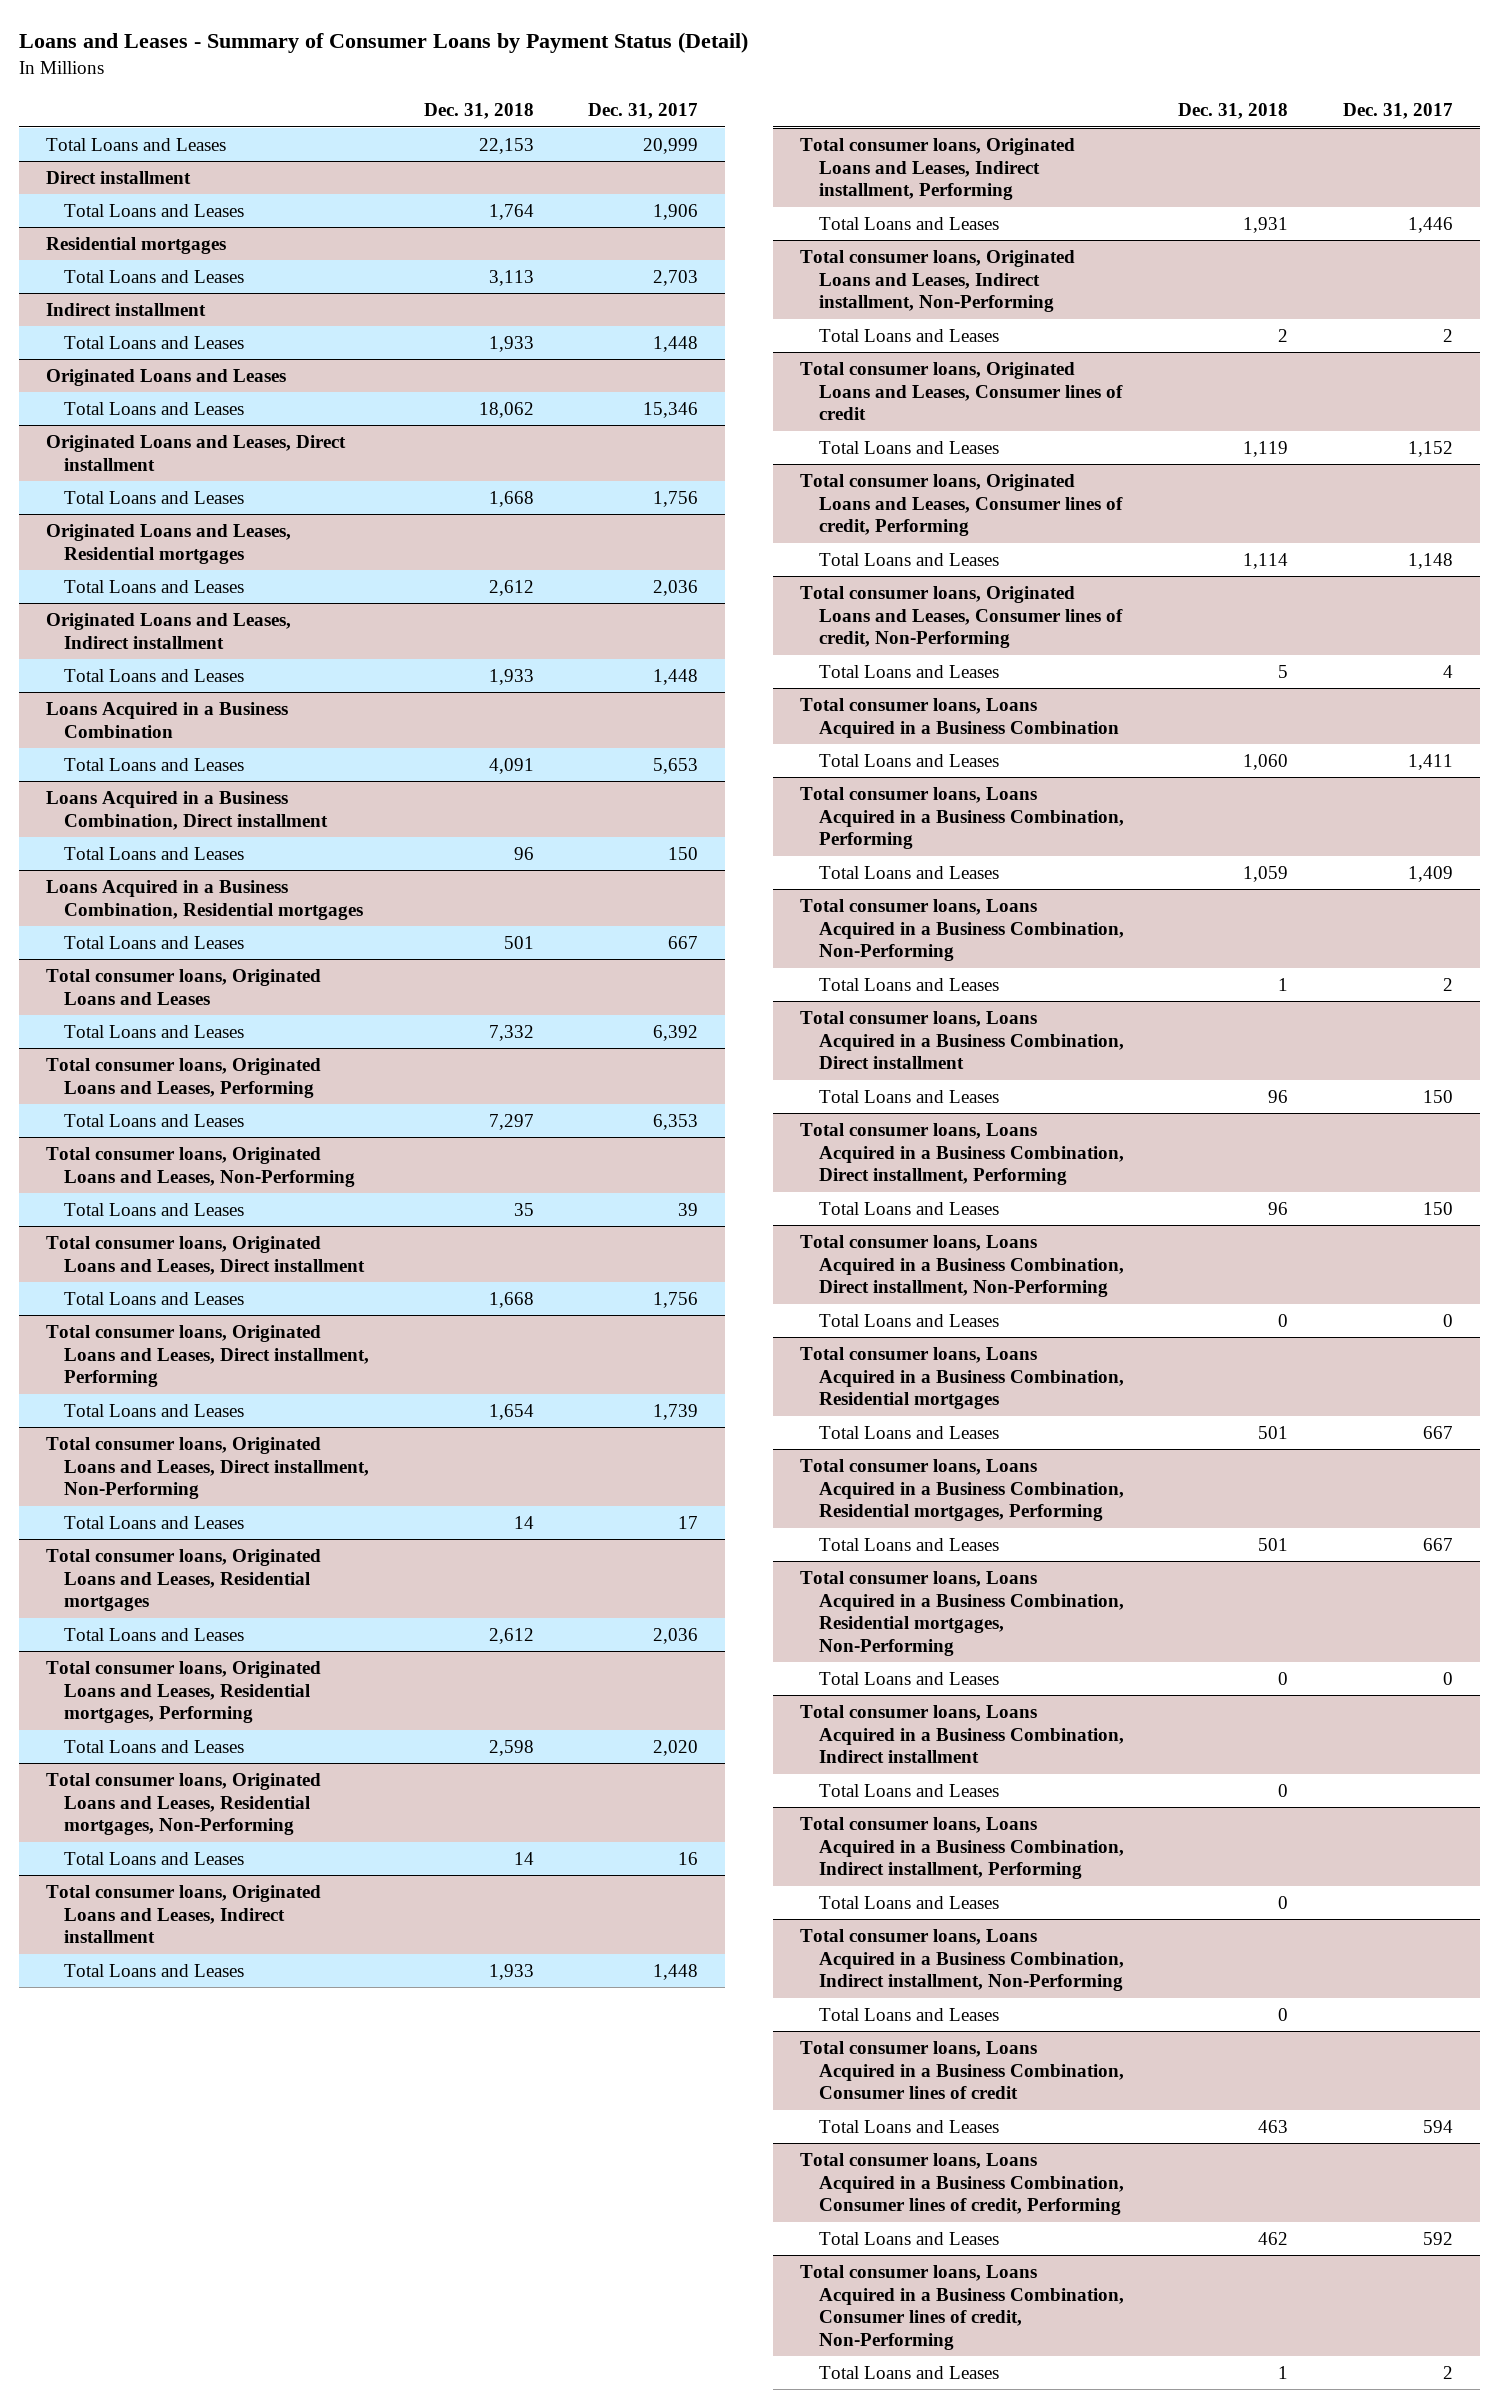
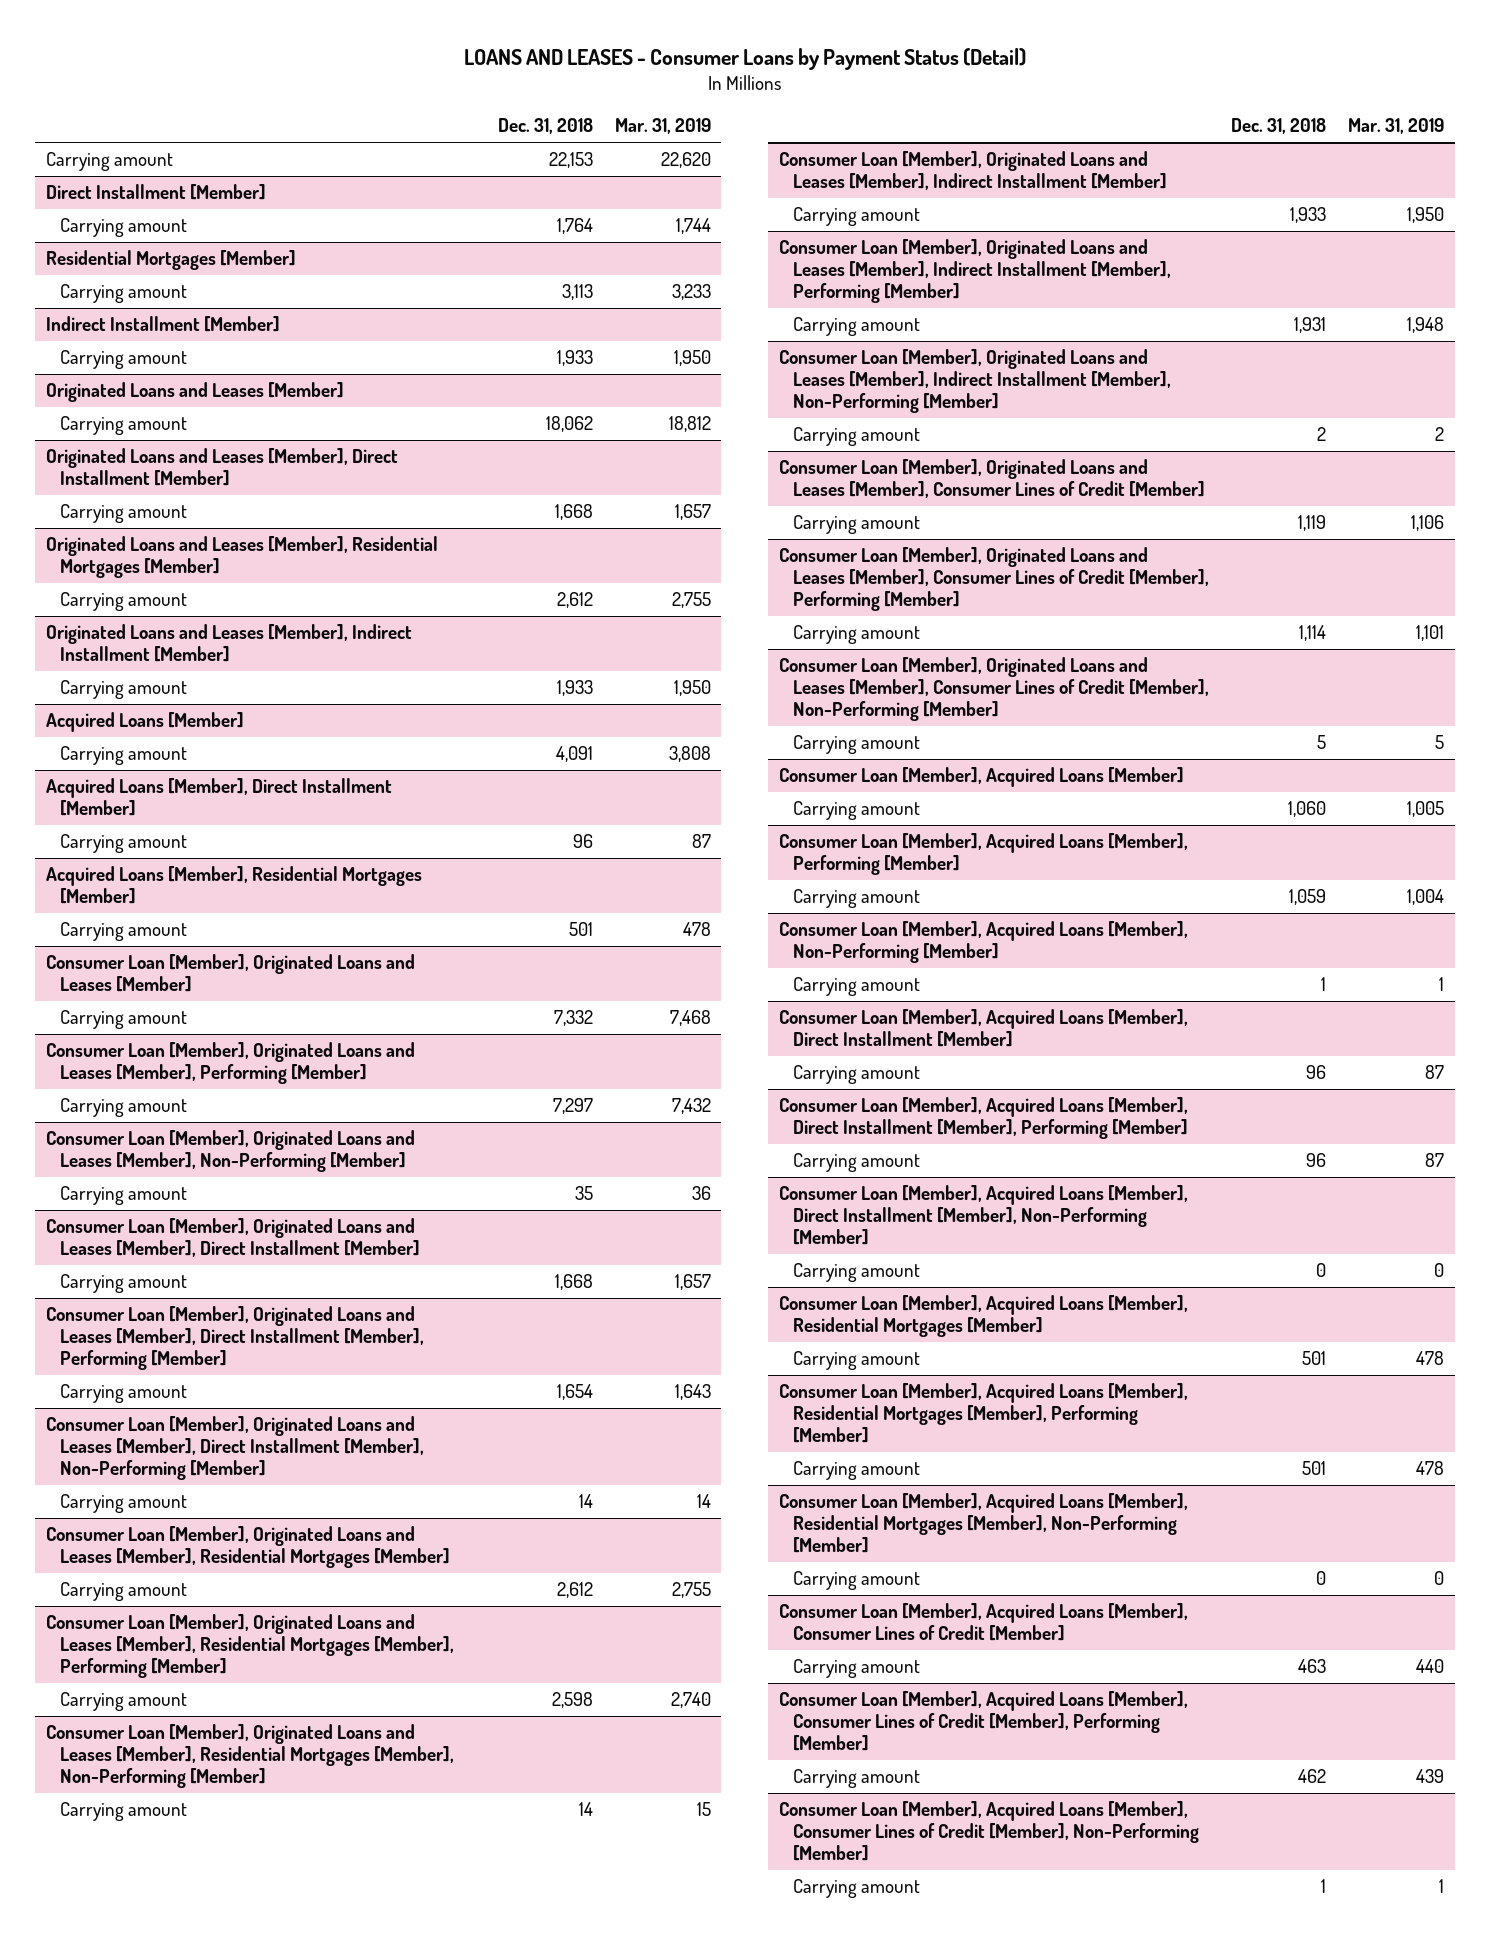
- Loans and Leases - Summary of Consumer Loans by Payment Status (Detail)
+ LOANS AND LEASES - Consumer Loans by Payment Status (Detail)
- | Dec. 31, 2018 | Dec. 31, 2017
+ | Dec. 31, 2018 | Mar. 31, 2019
- Total Loans and Leases | 22,153 | 20,999
- Direct installment
- Total Loans and Leases | 1,764 | 1,906
- Residential mortgages
- Total Loans and Leases | 3,113 | 2,703
- Indirect installment
- Total Loans and Leases | 1,933 | 1,448
- Originated Loans and Leases
- Total Loans and Leases | 18,062 | 15,346
- Originated Loans and Leases, Direct installment
- Total Loans and Leases | 1,668 | 1,756
- Originated Loans and Leases, Residential mortgages
- Total Loans and Leases | 2,612 | 2,036
- Originated Loans and Leases, Indirect installment
- Total Loans and Leases | 1,933 | 1,448
- Loans Acquired in a Business Combination
- Total Loans and Leases | 4,091 | 5,653
- Loans Acquired in a Business Combination, Direct installment
- Total Loans and Leases | 96 | 150
- Loans Acquired in a Business Combination, Residential mortgages
- Total Loans and Leases | 501 | 667
- Total consumer loans, Originated Loans and Leases
- Total Loans and Leases | 7,332 | 6,392
- Total consumer loans, Originated Loans and Leases, Performing
- Total Loans and Leases | 7,297 | 6,353
- Total consumer loans, Originated Loans and Leases, Non-Performing
- Total Loans and Leases | 35 | 39
- Total consumer loans, Originated Loans and Leases, Direct installment
- Total Loans and Leases | 1,668 | 1,756
- Total consumer loans, Originated Loans and Leases, Direct installment, Performing
- Total Loans and Leases | 1,654 | 1,739
- Total consumer loans, Originated Loans and Leases, Direct installment, Non-Performing
- Total Loans and Leases | 14 | 17
- Total consumer loans, Originated Loans and Leases, Residential mortgages
- Total Loans and Leases | 2,612 | 2,036
- Total consumer loans, Originated Loans and Leases, Residential mortgages, Performing
- Total Loans and Leases | 2,598 | 2,020
- Total consumer loans, Originated Loans and Leases, Residential mortgages, Non-Performing
- Total Loans and Leases | 14 | 16
- Total consumer loans, Originated Loans and Leases, Indirect installment
- Total Loans and Leases | 1,933 | 1,448
- Total consumer loans, Originated Loans and Leases, Indirect installment, Performing
- Total Loans and Leases | 1,931 | 1,446
- Total consumer loans, Originated Loans and Leases, Indirect installment, Non-Performing
- Total Loans and Leases | 2 | 2
- Total consumer loans, Originated Loans and Leases, Consumer lines of credit
- Total Loans and Leases | 1,119 | 1,152
- Total consumer loans, Originated Loans and Leases, Consumer lines of credit, Performing
- Total Loans and Leases | 1,114 | 1,148
- Total consumer loans, Originated Loans and Leases, Consumer lines of credit, Non-Performing
- Total Loans and Leases | 5 | 4
- Total consumer loans, Loans Acquired in a Business Combination
- Total Loans and Leases | 1,060 | 1,411
- Total consumer loans, Loans Acquired in a Business Combination, Performing
- Total Loans and Leases | 1,059 | 1,409
- Total consumer loans, Loans Acquired in a Business Combination, Non-Performing
- Total Loans and Leases | 1 | 2
- Total consumer loans, Loans Acquired in a Business Combination, Direct installment
- Total Loans and Leases | 96 | 150
- Total consumer loans, Loans Acquired in a Business Combination, Direct installment, Performing
- Total Loans and Leases | 96 | 150
- Total consumer loans, Loans Acquired in a Business Combination, Direct installment, Non-Performing
- Total Loans and Leases | 0 | 0
- Total consumer loans, Loans Acquired in a Business Combination, Residential mortgages
- Total Loans and Leases | 501 | 667
- Total consumer loans, Loans Acquired in a Business Combination, Residential mortgages, Performing
- Total Loans and Leases | 501 | 667
- Total consumer loans, Loans Acquired in a Business Combination, Residential mortgages, Non-Performing
- Total Loans and Leases | 0 | 0
- Total consumer loans, Loans Acquired in a Business Combination, Indirect installment
- Total Loans and Leases | 0 |
- Total consumer loans, Loans Acquired in a Business Combination, Indirect installment, Performing
- Total Loans and Leases | 0 |
- Total consumer loans, Loans Acquired in a Business Combination, Indirect installment, Non-Performing
- Total Loans and Leases | 0 |
- Total consumer loans, Loans Acquired in a Business Combination, Consumer lines of credit
- Total Loans and Leases | 463 | 594
- Total consumer loans, Loans Acquired in a Business Combination, Consumer lines of credit, Performing
- Total Loans and Leases | 462 | 592
- Total consumer loans, Loans Acquired in a Business Combination, Consumer lines of credit, Non-Performing
- Total Loans and Leases | 1 | 2
+ Carrying amount | 22,153 | 22,620
+ Direct Installment [Member]
+ Carrying amount | 1,764 | 1,744
+ Residential Mortgages [Member]
+ Carrying amount | 3,113 | 3,233
+ Indirect Installment [Member]
+ Carrying amount | 1,933 | 1,950
+ Originated Loans and Leases [Member]
+ Carrying amount | 18,062 | 18,812
+ Originated Loans and Leases [Member], Direct Installment [Member]
+ Carrying amount | 1,668 | 1,657
+ Originated Loans and Leases [Member], Residential Mortgages [Member]
+ Carrying amount | 2,612 | 2,755
+ Originated Loans and Leases [Member], Indirect Installment [Member]
+ Carrying amount | 1,933 | 1,950
+ Acquired Loans [Member]
+ Carrying amount | 4,091 | 3,808
+ Acquired Loans [Member], Direct Installment [Member]
+ Carrying amount | 96 | 87
+ Acquired Loans [Member], Residential Mortgages [Member]
+ Carrying amount | 501 | 478
+ Consumer Loan [Member], Originated Loans and Leases [Member]
+ Carrying amount | 7,332 | 7,468
+ Consumer Loan [Member], Originated Loans and Leases [Member], Performing [Member]
+ Carrying amount | 7,297 | 7,432
+ Consumer Loan [Member], Originated Loans and Leases [Member], Non-Performing [Member]
+ Carrying amount | 35 | 36
+ Consumer Loan [Member], Originated Loans and Leases [Member], Direct Installment [Member]
+ Carrying amount | 1,668 | 1,657
+ Consumer Loan [Member], Originated Loans and Leases [Member], Direct Installment [Member], Performing [Member]
+ Carrying amount | 1,654 | 1,643
+ Consumer Loan [Member], Originated Loans and Leases [Member], Direct Installment [Member], Non-Performing [Member]
+ Carrying amount | 14 | 14
+ Consumer Loan [Member], Originated Loans and Leases [Member], Residential Mortgages [Member]
+ Carrying amount | 2,612 | 2,755
+ Consumer Loan [Member], Originated Loans and Leases [Member], Residential Mortgages [Member], Performing [Member]
+ Carrying amount | 2,598 | 2,740
+ Consumer Loan [Member], Originated Loans and Leases [Member], Residential Mortgages [Member], Non-Performing [Member]
+ Carrying amount | 14 | 15
+ Consumer Loan [Member], Originated Loans and Leases [Member], Indirect Installment [Member]
+ Carrying amount | 1,933 | 1,950
+ Consumer Loan [Member], Originated Loans and Leases [Member], Indirect Installment [Member], Performing [Member]
+ Carrying amount | 1,931 | 1,948
+ Consumer Loan [Member], Originated Loans and Leases [Member], Indirect Installment [Member], Non-Performing [Member]
+ Carrying amount | 2 | 2
+ Consumer Loan [Member], Originated Loans and Leases [Member], Consumer Lines of Credit [Member]
+ Carrying amount | 1,119 | 1,106
+ Consumer Loan [Member], Originated Loans and Leases [Member], Consumer Lines of Credit [Member], Performing [Member]
+ Carrying amount | 1,114 | 1,101
+ Consumer Loan [Member], Originated Loans and Leases [Member], Consumer Lines of Credit [Member], Non-Performing [Member]
+ Carrying amount | 5 | 5
+ Consumer Loan [Member], Acquired Loans [Member]
+ Carrying amount | 1,060 | 1,005
+ Consumer Loan [Member], Acquired Loans [Member], Performing [Member]
+ Carrying amount | 1,059 | 1,004
+ Consumer Loan [Member], Acquired Loans [Member], Non-Performing [Member]
+ Carrying amount | 1 | 1
+ Consumer Loan [Member], Acquired Loans [Member], Direct Installment [Member]
+ Carrying amount | 96 | 87
+ Consumer Loan [Member], Acquired Loans [Member], Direct Installment [Member], Performing [Member]
+ Carrying amount | 96 | 87
+ Consumer Loan [Member], Acquired Loans [Member], Direct Installment [Member], Non-Performing [Member]
+ Carrying amount | 0 | 0
+ Consumer Loan [Member], Acquired Loans [Member], Residential Mortgages [Member]
+ Carrying amount | 501 | 478
+ Consumer Loan [Member], Acquired Loans [Member], Residential Mortgages [Member], Performing [Member]
+ Carrying amount | 501 | 478
+ Consumer Loan [Member], Acquired Loans [Member], Residential Mortgages [Member], Non-Performing [Member]
+ Carrying amount | 0 | 0
+ Consumer Loan [Member], Acquired Loans [Member], Consumer Lines of Credit [Member]
+ Carrying amount | 463 | 440
+ Consumer Loan [Member], Acquired Loans [Member], Consumer Lines of Credit [Member], Performing [Member]
+ Carrying amount | 462 | 439
+ Consumer Loan [Member], Acquired Loans [Member], Consumer Lines of Credit [Member], Non-Performing [Member]
+ Carrying amount | 1 | 1

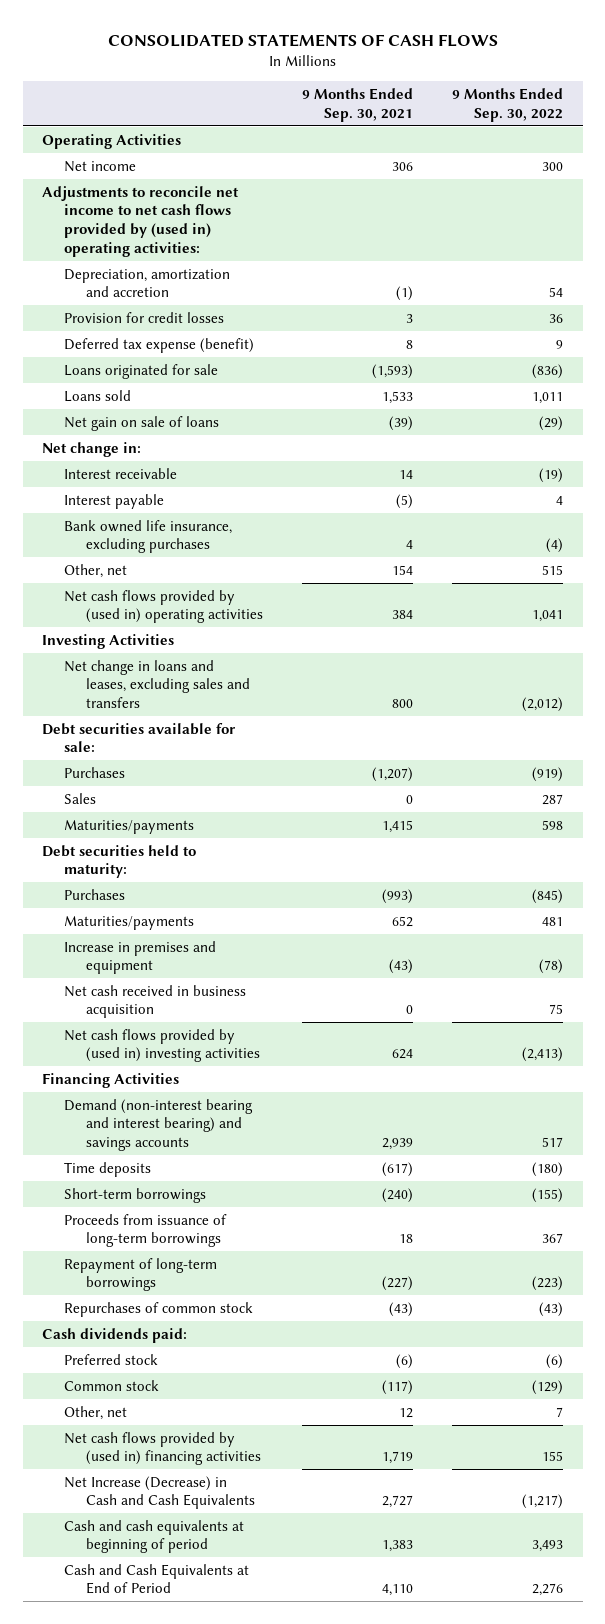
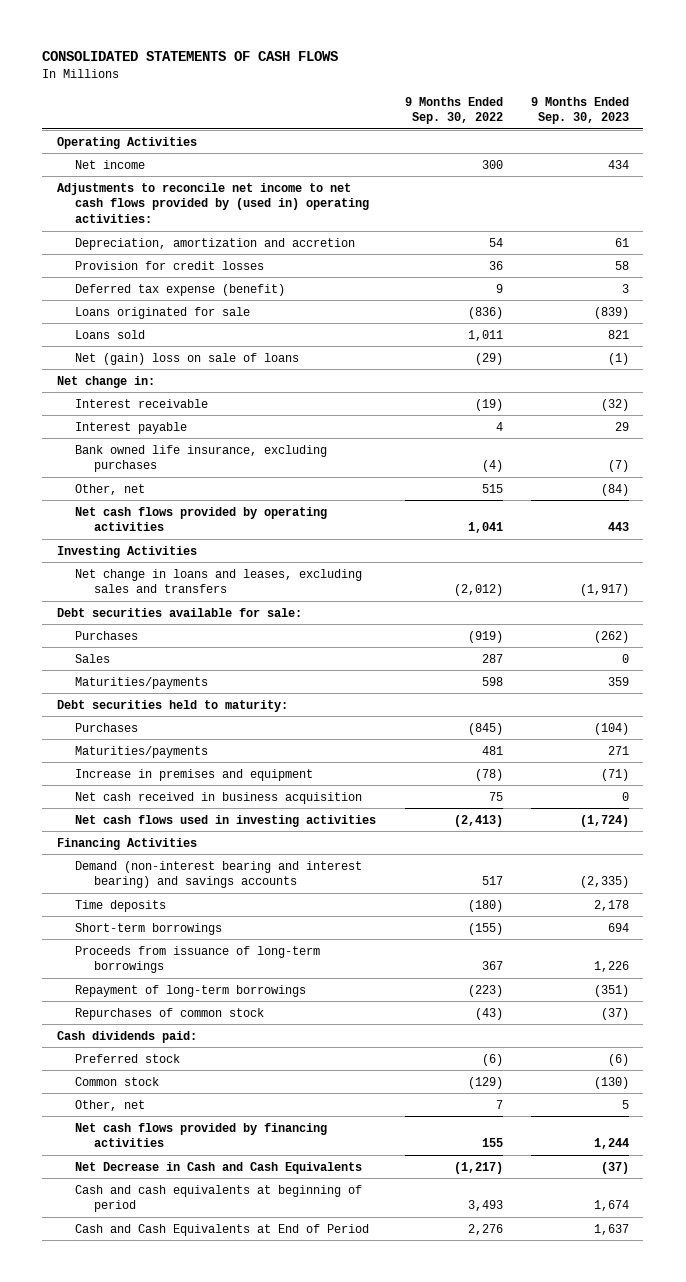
- | 9 Months Ended Sep. 30, 2021 | 9 Months Ended Sep. 30, 2022
+ | 9 Months Ended Sep. 30, 2022 | 9 Months Ended Sep. 30, 2023
- Net gain on sale of loans | (39) | (29)
+ Net (gain) loss on sale of loans | (29) | (1)
- Net cash flows provided by (used in) operating activities | 384 | 1,041
+ Net cash flows provided by operating activities | 1,041 | 443
- Net cash flows provided by (used in) investing activities | 624 | (2,413)
+ Net cash flows used in investing activities | (2,413) | (1,724)
- Net cash flows provided by (used in) financing activities | 1,719 | 155
- Net Increase (Decrease) in Cash and Cash Equivalents | 2,727 | (1,217)
+ Net cash flows provided by financing activities | 155 | 1,244
+ Net Decrease in Cash and Cash Equivalents | (1,217) | (37)

